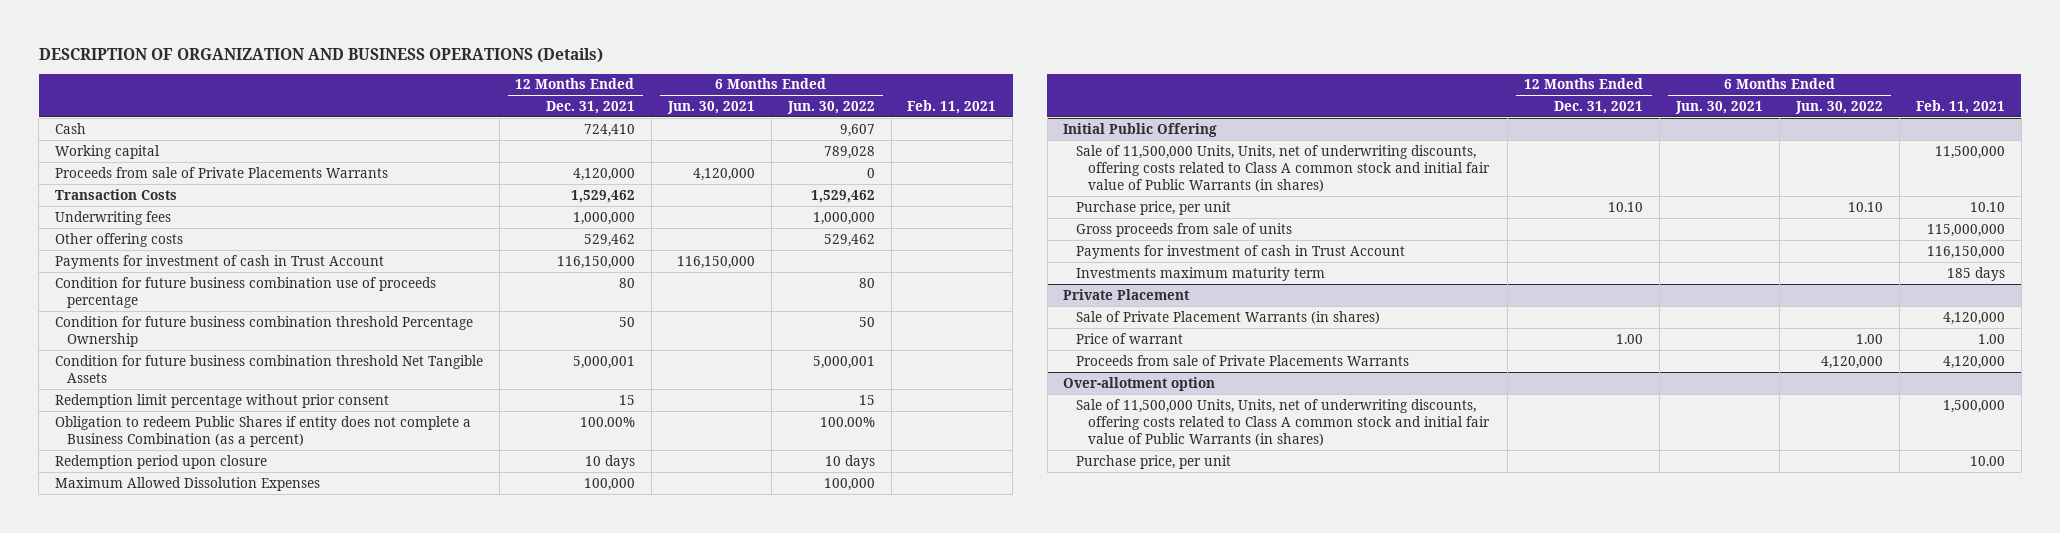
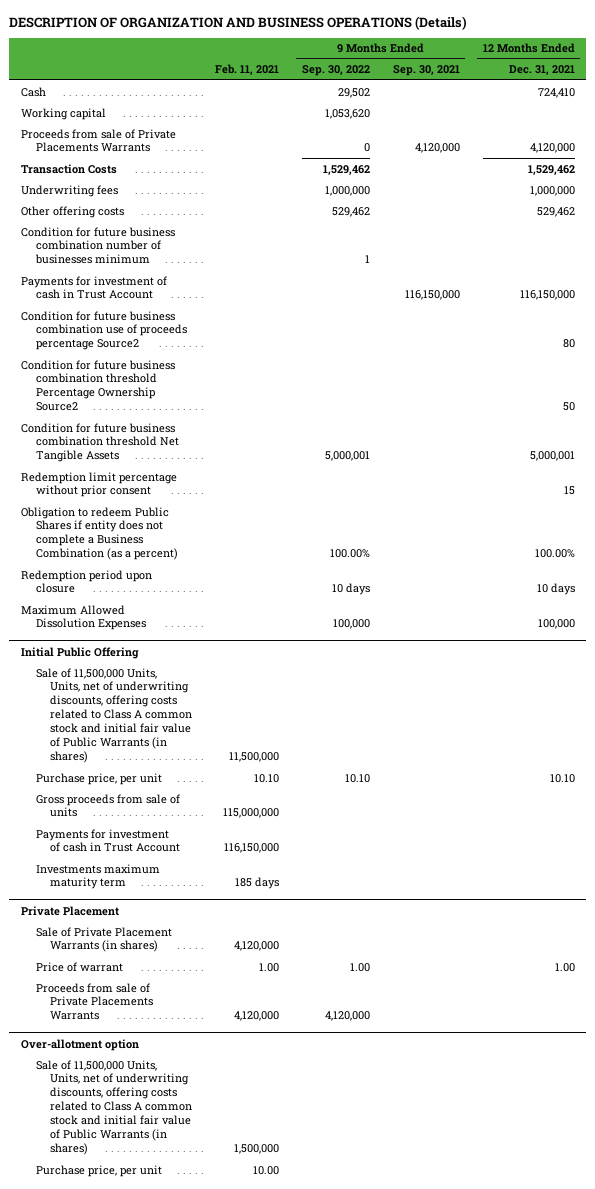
- | 12 Months Ended Dec. 31, 2021 | 6 Months Ended Jun. 30, 2021 | 6 Months Ended Jun. 30, 2022 | Feb. 11, 2021
+ | Feb. 11, 2021 | 9 Months Ended Sep. 30, 2022 | 9 Months Ended Sep. 30, 2021 | 12 Months Ended Dec. 31, 2021
+ Condition for future business combination number of businesses minimum | | 1 | |
- Condition for future business combination use of proceeds percentage | 80 | | 80 |
- Condition for future business combination threshold Percentage Ownership | 50 | | 50 |
+ Condition for future business combination use of proceeds percentage Source2 | | | | 80
+ Condition for future business combination threshold Percentage Ownership Source2 | | | | 50

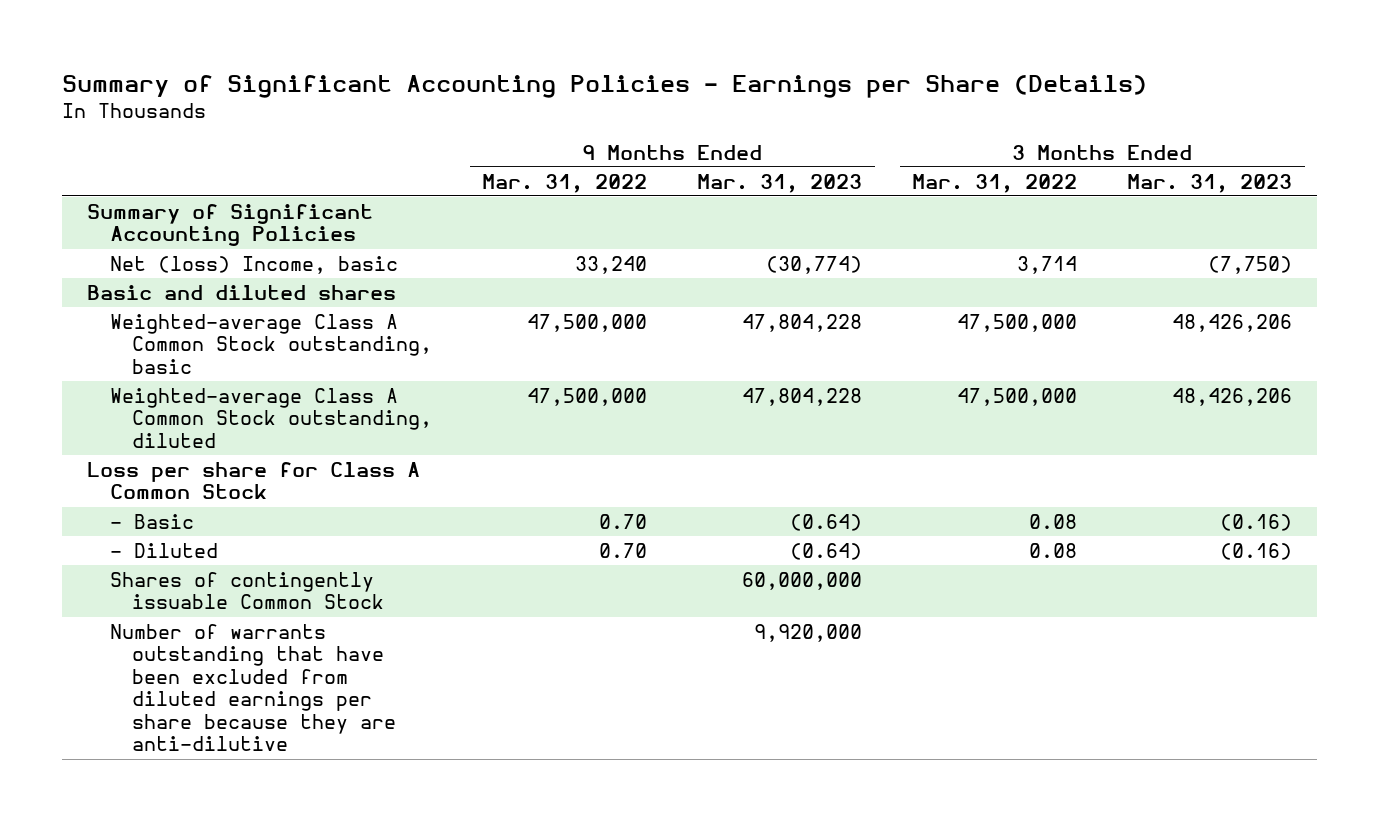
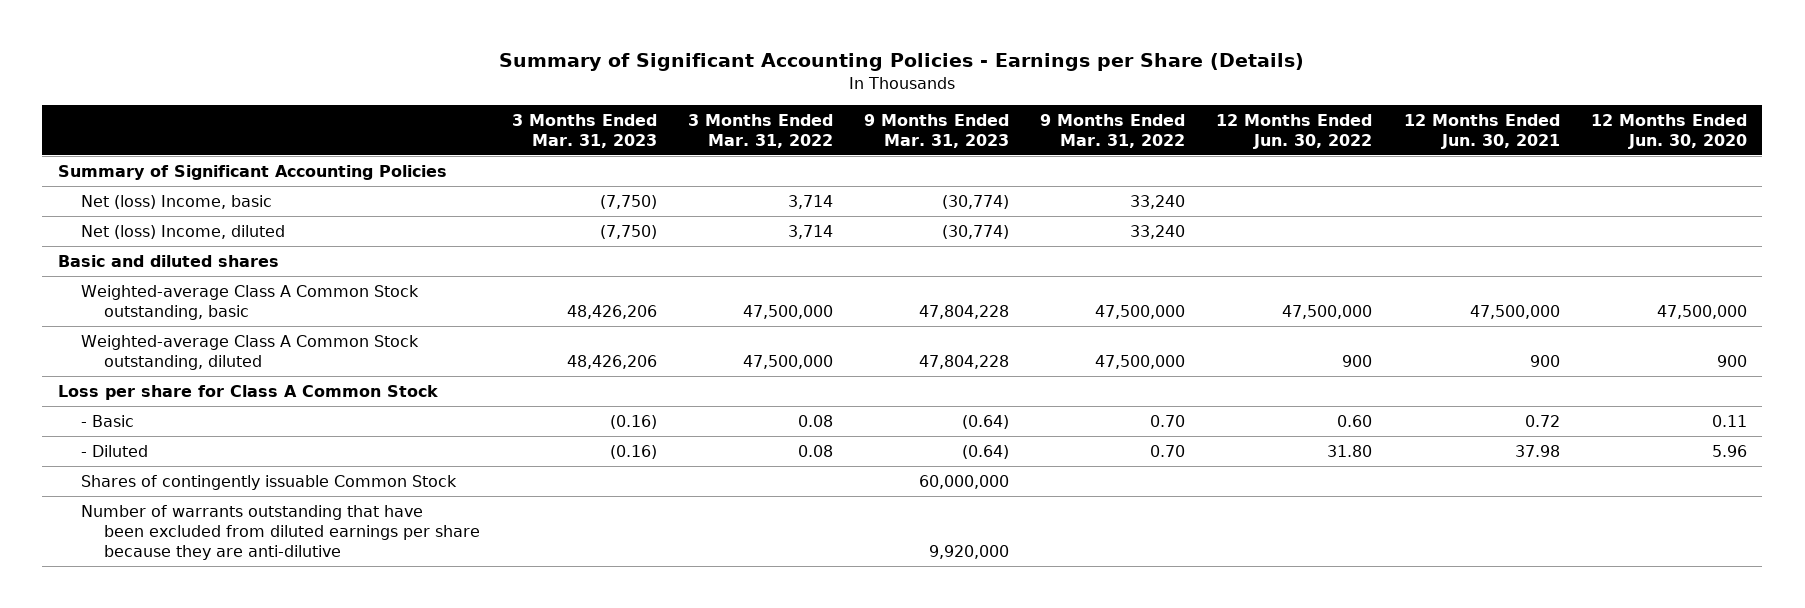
- | 9 Months Ended Mar. 31, 2022 | 9 Months Ended Mar. 31, 2023 | 3 Months Ended Mar. 31, 2022 | 3 Months Ended Mar. 31, 2023
+ | 3 Months Ended Mar. 31, 2023 | 3 Months Ended Mar. 31, 2022 | 9 Months Ended Mar. 31, 2023 | 9 Months Ended Mar. 31, 2022 | 12 Months Ended Jun. 30, 2022 | 12 Months Ended Jun. 30, 2021 | 12 Months Ended Jun. 30, 2020
+ Net (loss) Income, diluted | (7,750) | 3,714 | (30,774) | 33,240 | | |

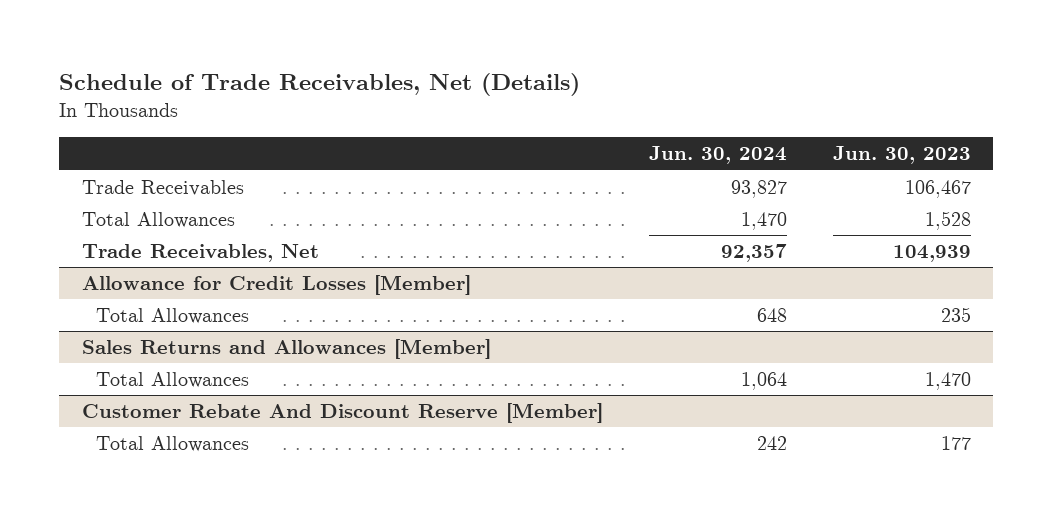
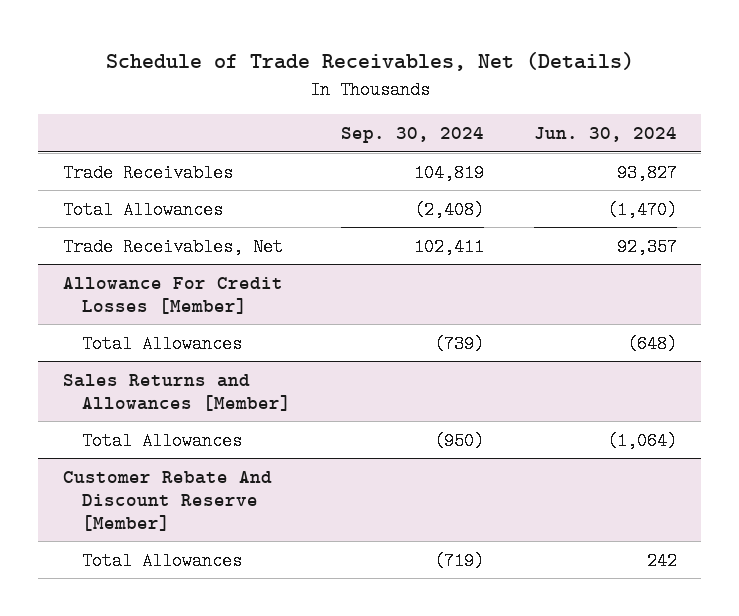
- | Jun. 30, 2024 | Jun. 30, 2023
+ | Sep. 30, 2024 | Jun. 30, 2024
- Total Allowances | 1,470 | 1,528
+ Total Allowances | (2,408) | (1,470)
- Allowance for Credit Losses [Member]
- Total Allowances | 648 | 235
+ Allowance For Credit Losses [Member]
+ Total Allowances | (739) | (648)
@ Sales Returns and Allowances [Member]
- Total Allowances | 1,064 | 1,470
+ Total Allowances | (950) | (1,064)

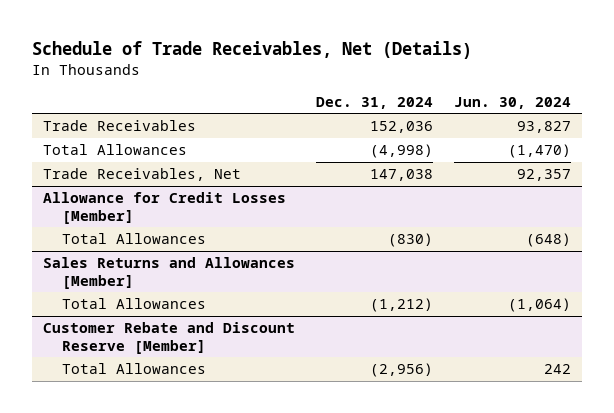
- | Sep. 30, 2024 | Jun. 30, 2024
+ | Dec. 31, 2024 | Jun. 30, 2024
- Allowance For Credit Losses [Member]
+ Allowance for Credit Losses [Member]
- Customer Rebate And Discount Reserve [Member]
+ Customer Rebate and Discount Reserve [Member]

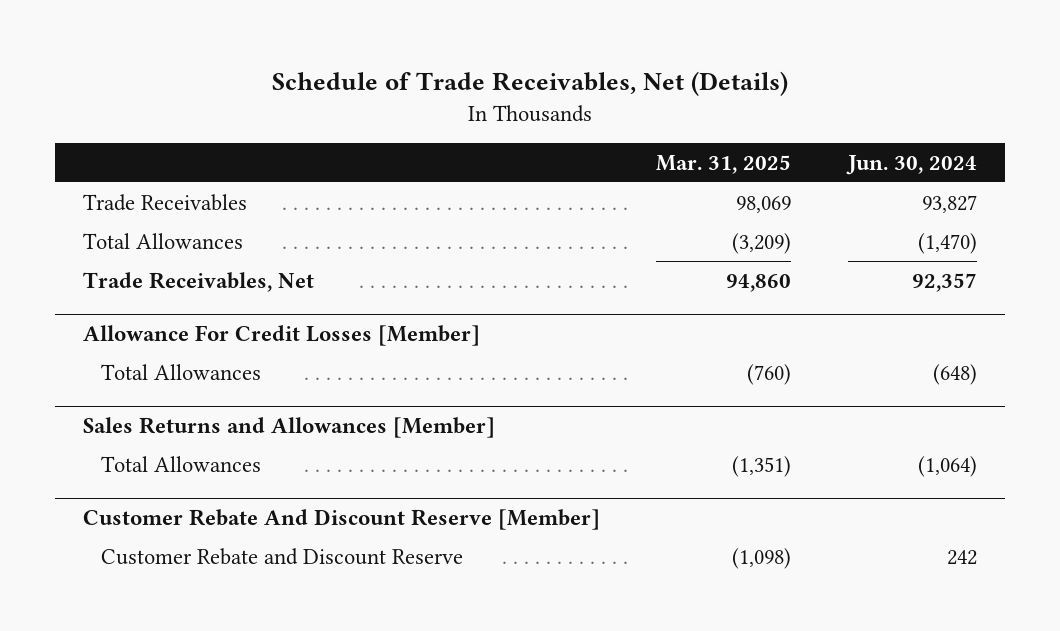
- | Dec. 31, 2024 | Jun. 30, 2024
+ | Mar. 31, 2025 | Jun. 30, 2024
- Allowance for Credit Losses [Member]
+ Allowance For Credit Losses [Member]
- Customer Rebate and Discount Reserve [Member]
- Total Allowances | (2,956) | 242
+ Customer Rebate And Discount Reserve [Member]
+ Customer Rebate and Discount Reserve | (1,098) | 242

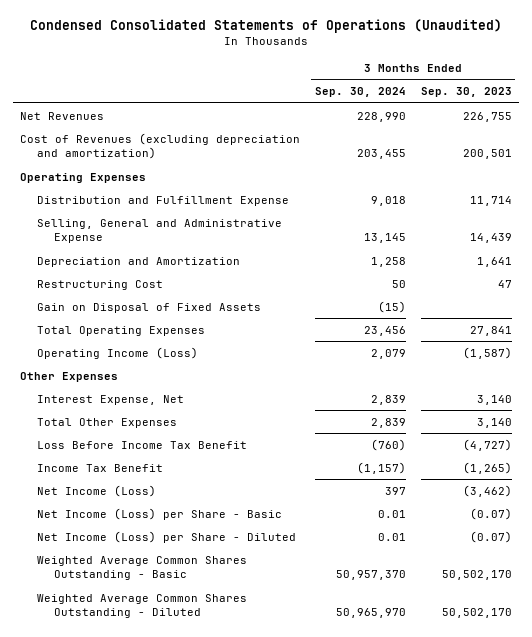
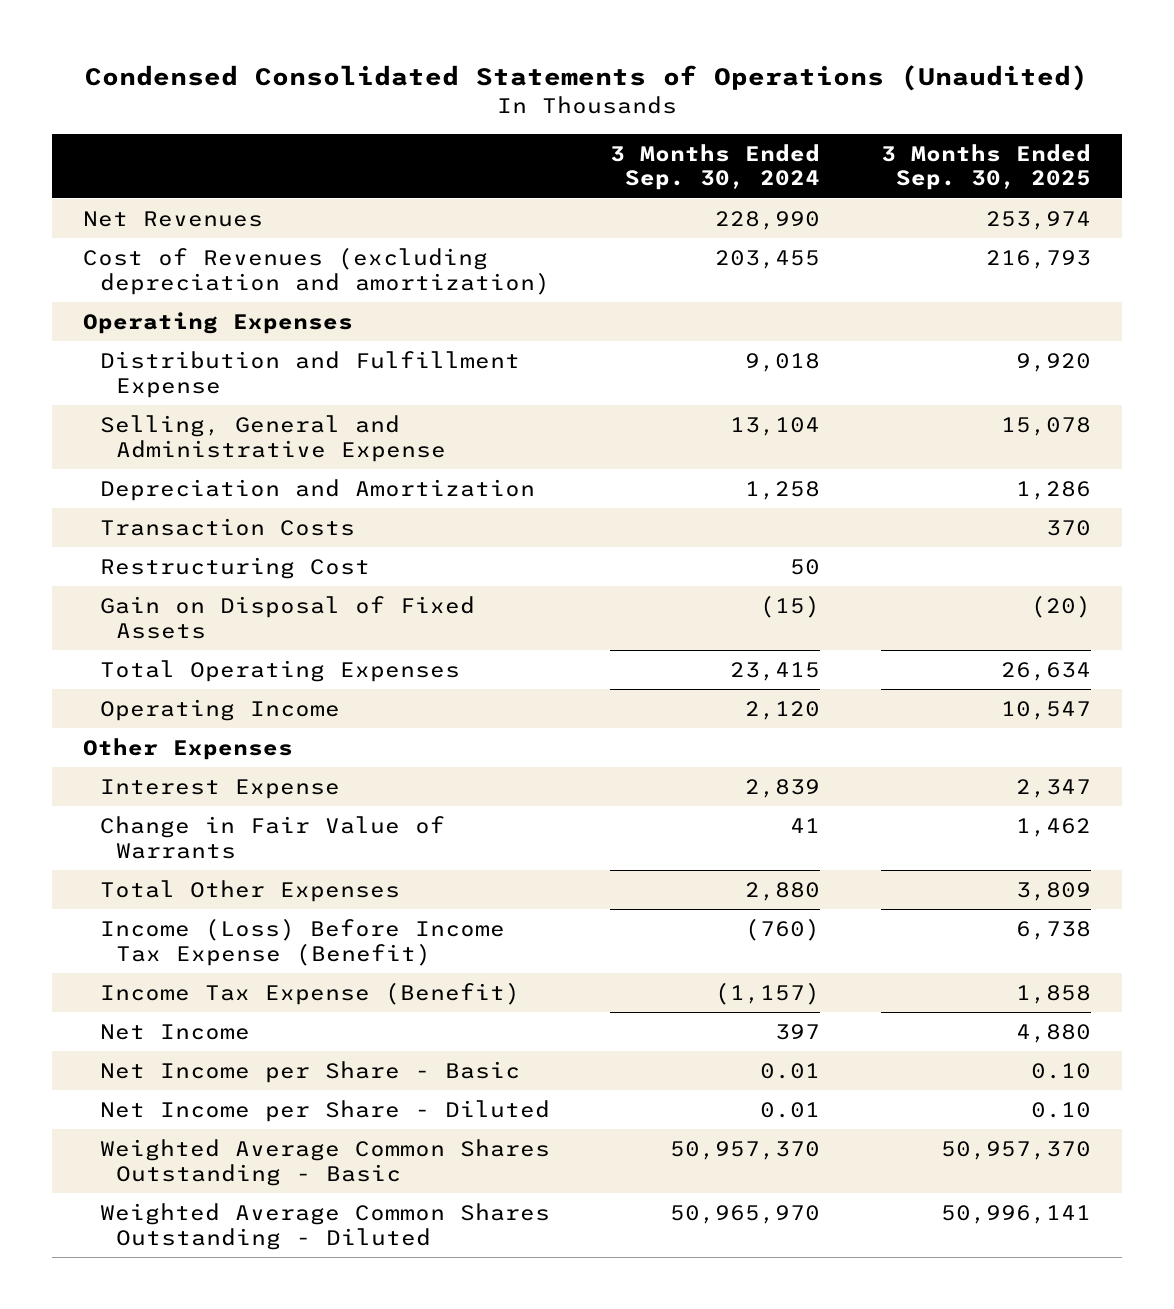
- | 3 Months Ended Sep. 30, 2024 | 3 Months Ended Sep. 30, 2023
+ | 3 Months Ended Sep. 30, 2024 | 3 Months Ended Sep. 30, 2025
- Selling, General and Administrative Expense | 13,145 | 14,439
+ Selling, General and Administrative Expense | 13,104 | 15,078
+ Transaction Costs | | 370
- Total Operating Expenses | 23,456 | 27,841
- Operating Income (Loss) | 2,079 | (1,587)
+ Total Operating Expenses | 23,415 | 26,634
+ Operating Income | 2,120 | 10,547
- Interest Expense, Net | 2,839 | 3,140
- Total Other Expenses | 2,839 | 3,140
- Loss Before Income Tax Benefit | (760) | (4,727)
- Income Tax Benefit | (1,157) | (1,265)
- Net Income (Loss) | 397 | (3,462)
- Net Income (Loss) per Share - Basic | 0.01 | (0.07)
- Net Income (Loss) per Share - Diluted | 0.01 | (0.07)
+ Interest Expense | 2,839 | 2,347
+ Change in Fair Value of Warrants | 41 | 1,462
+ Total Other Expenses | 2,880 | 3,809
+ Income (Loss) Before Income Tax Expense (Benefit) | (760) | 6,738
+ Income Tax Expense (Benefit) | (1,157) | 1,858
+ Net Income | 397 | 4,880
+ Net Income per Share - Basic | 0.01 | 0.10
+ Net Income per Share - Diluted | 0.01 | 0.10

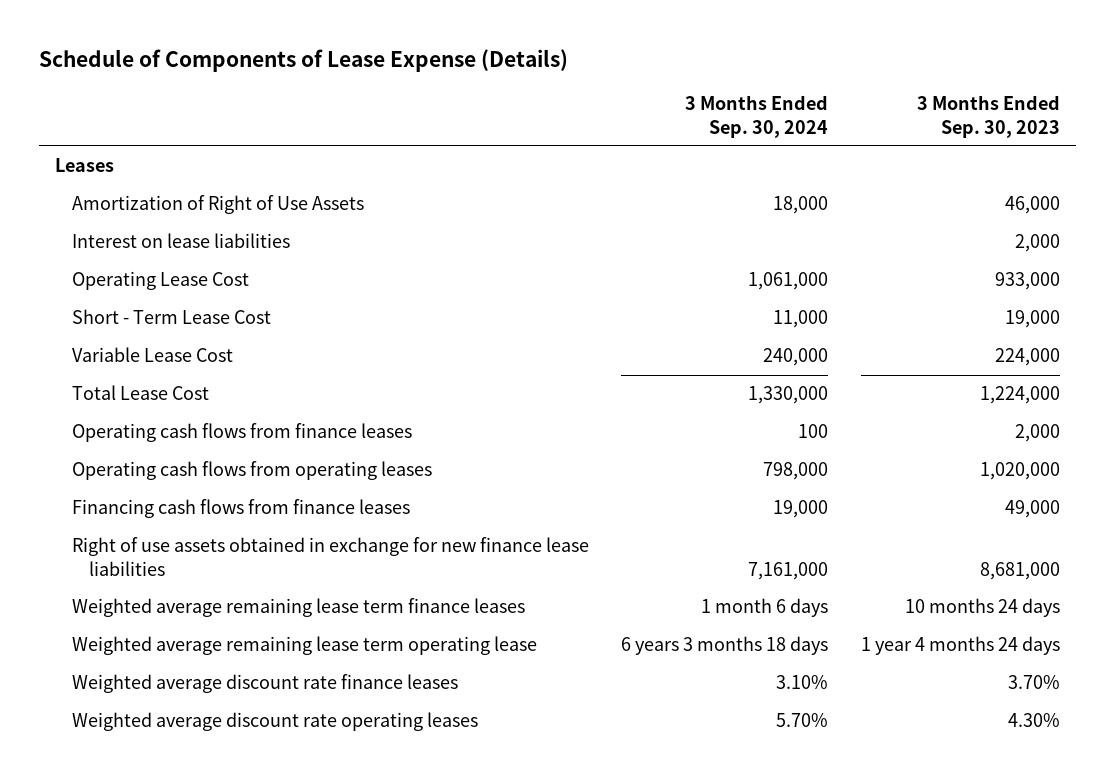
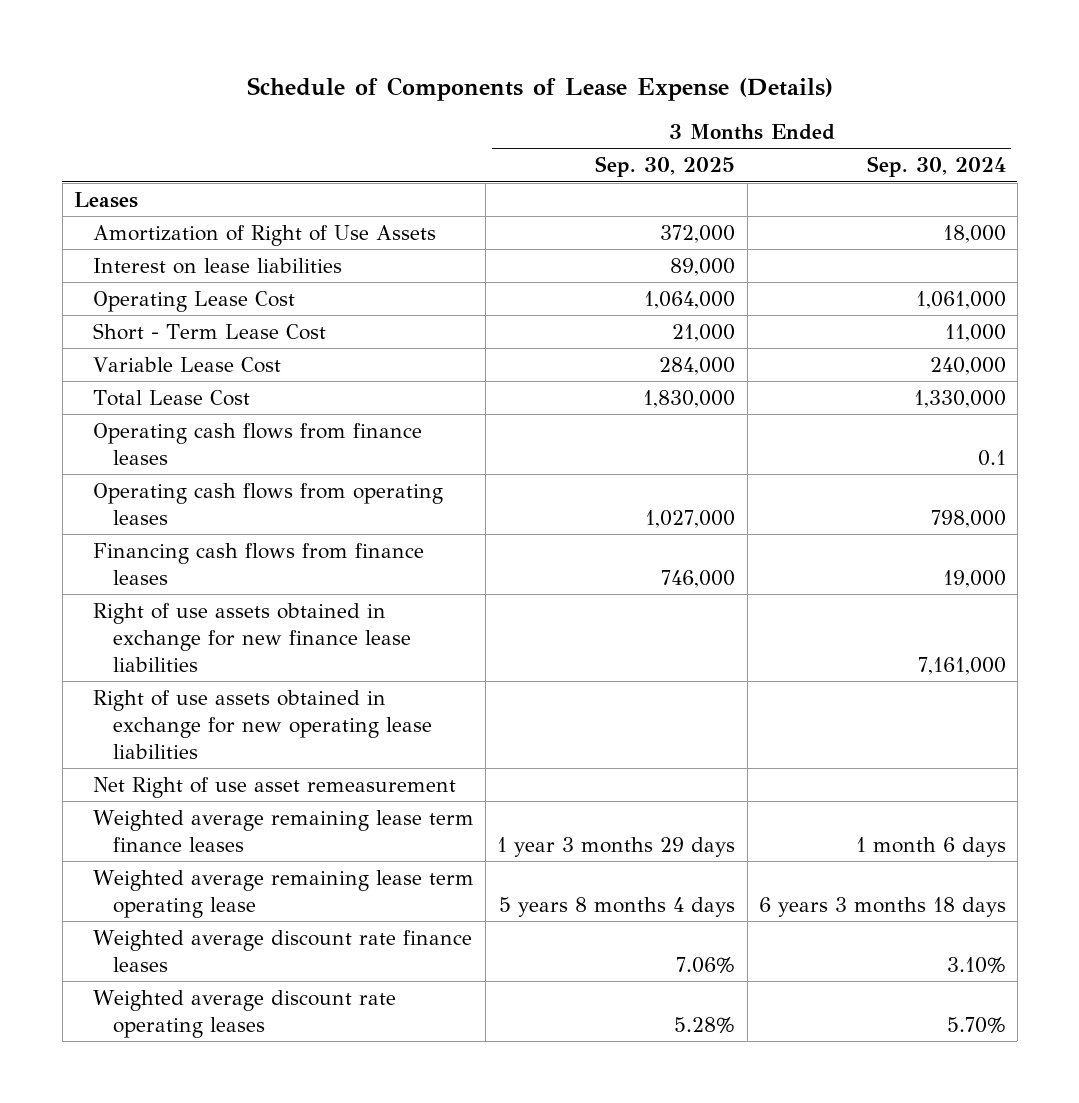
- | 3 Months Ended Sep. 30, 2024 | 3 Months Ended Sep. 30, 2023
+ | 3 Months Ended Sep. 30, 2025 | 3 Months Ended Sep. 30, 2024
- Operating cash flows from finance leases | 100 | 2,000
+ Operating cash flows from finance leases | | 0.1
+ Right of use assets obtained in exchange for new operating lease liabilities
+ Net Right of use asset remeasurement

